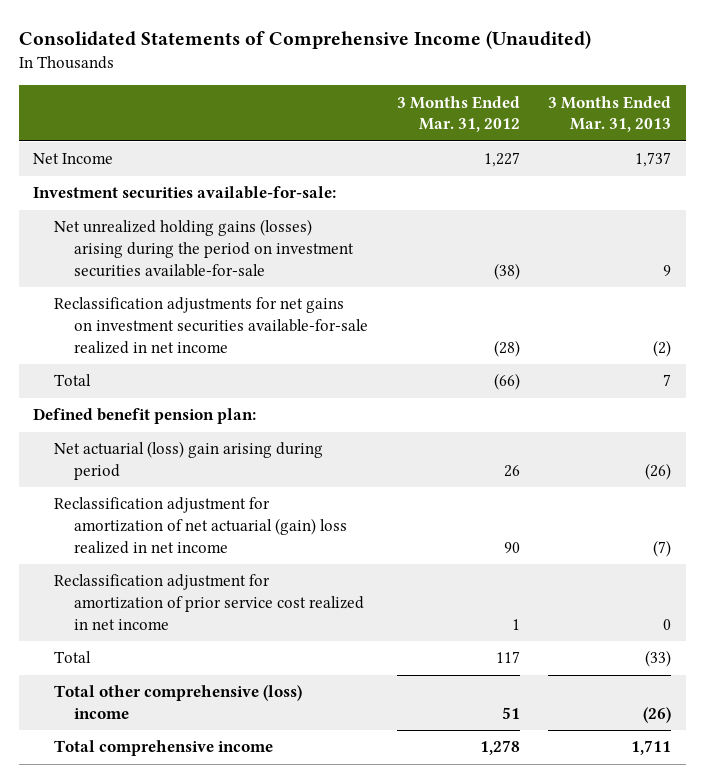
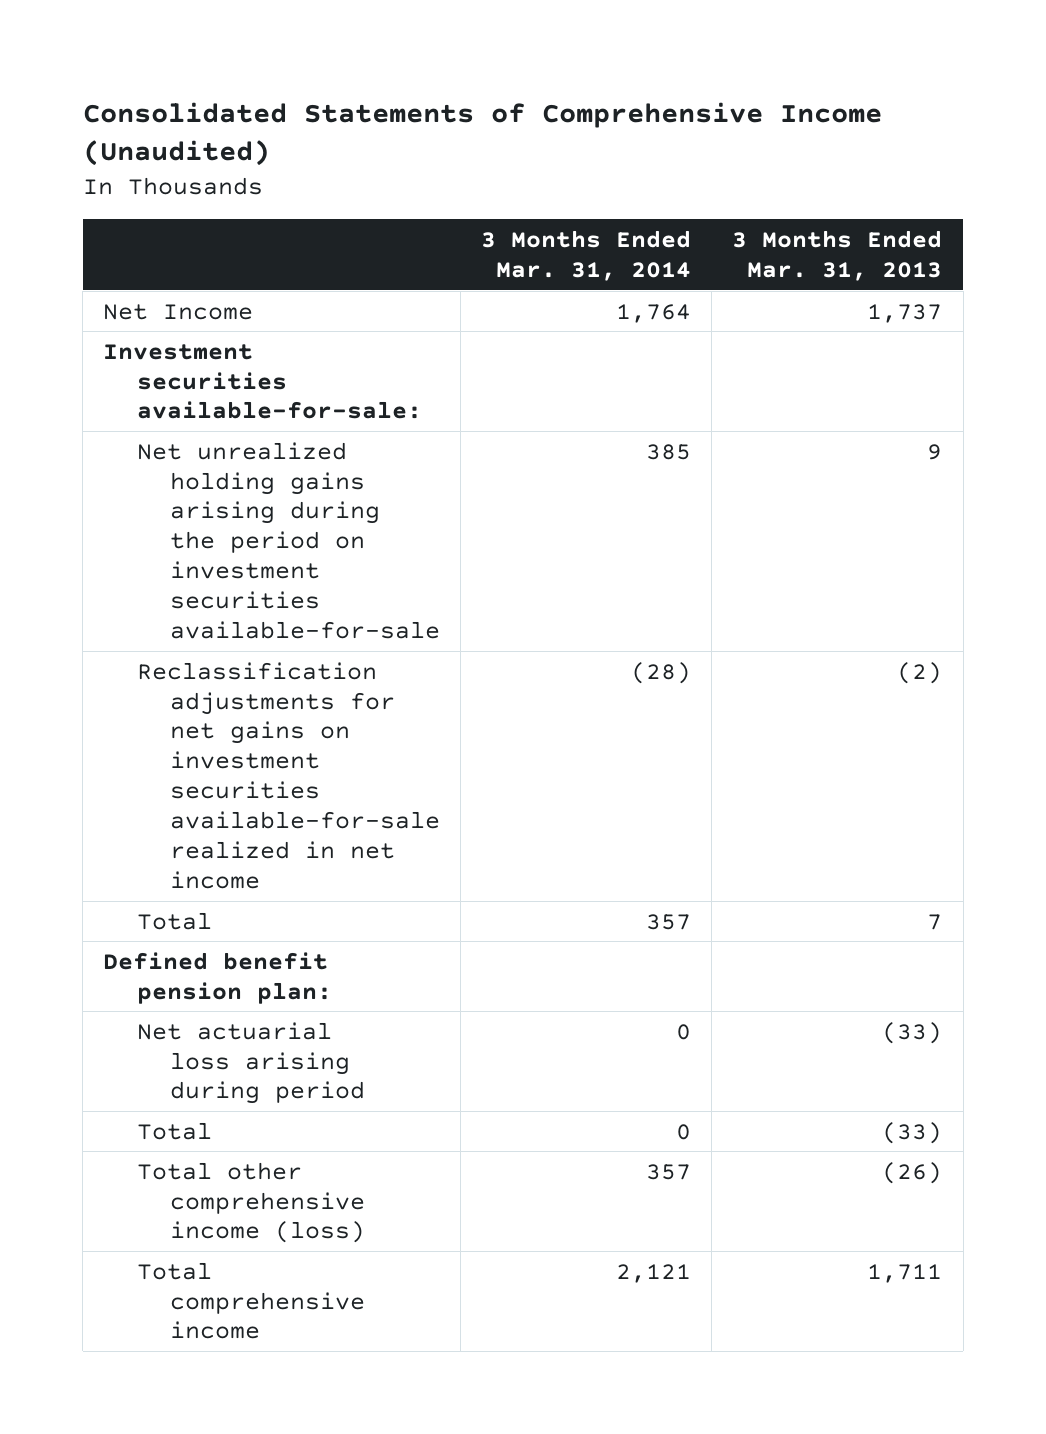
- | 3 Months Ended Mar. 31, 2012 | 3 Months Ended Mar. 31, 2013
+ | 3 Months Ended Mar. 31, 2014 | 3 Months Ended Mar. 31, 2013
- Net unrealized holding gains (losses) arising during the period on investment securities available-for-sale | (38) | 9
+ Net unrealized holding gains arising during the period on investment securities available-for-sale | 385 | 9
- Net actuarial (loss) gain arising during period | 26 | (26)
- Reclassification adjustment for amortization of net actuarial (gain) loss realized in net income | 90 | (7)
- Reclassification adjustment for amortization of prior service cost realized in net income | 1 | 0
+ Net actuarial loss arising during period | 0 | (33)
- Total other comprehensive (loss) income | 51 | (26)
+ Total other comprehensive income (loss) | 357 | (26)

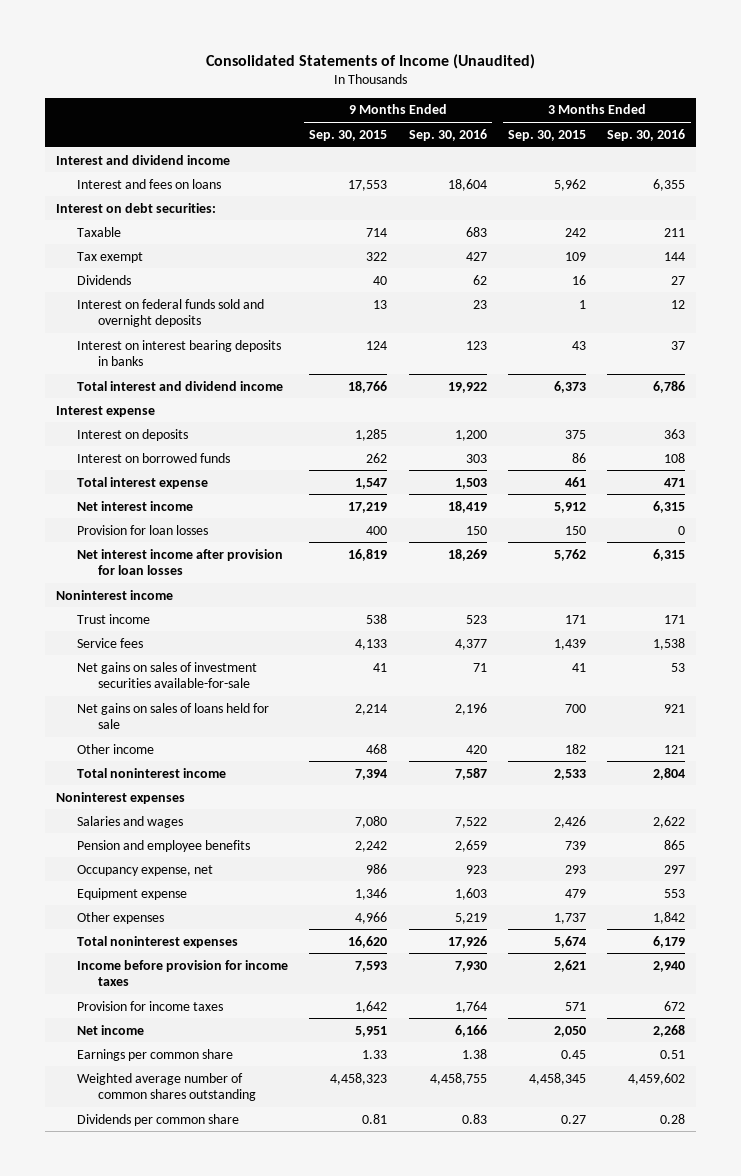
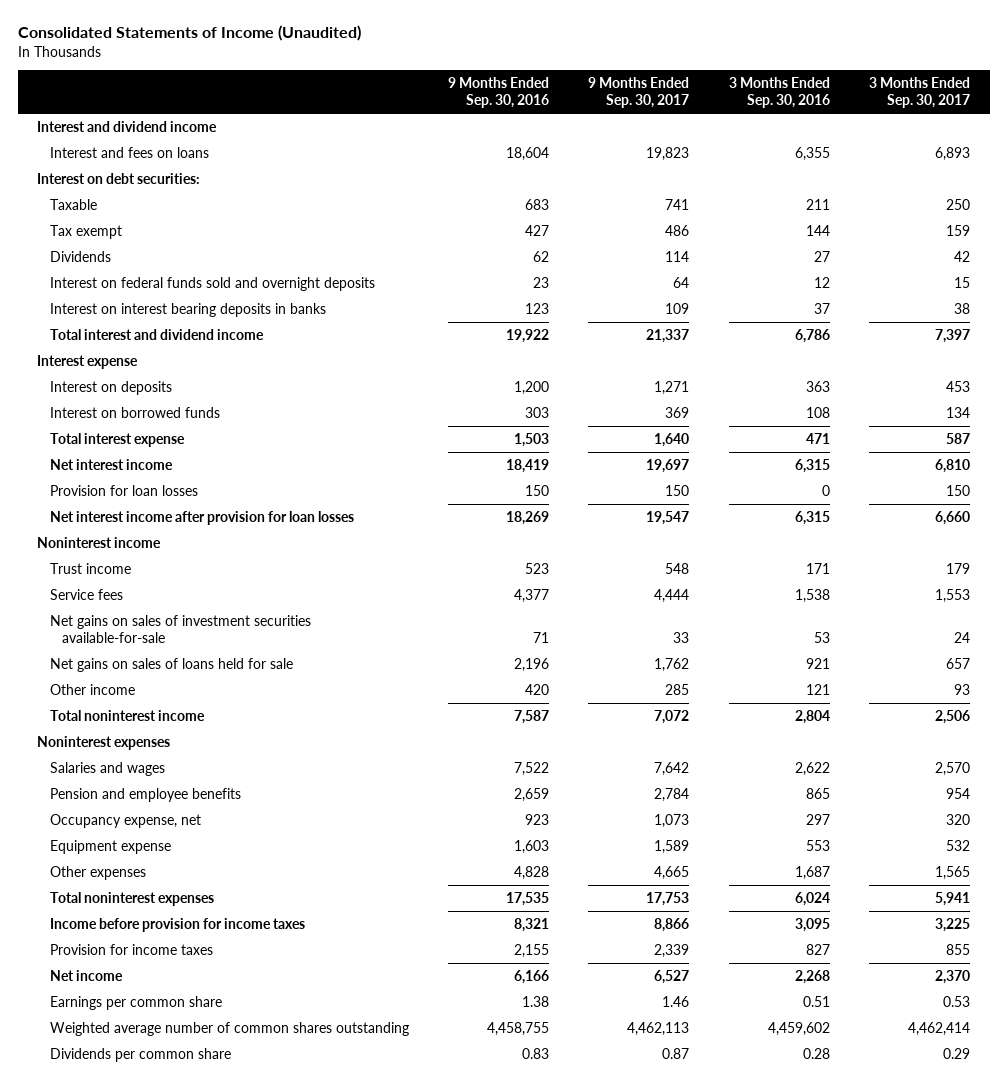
- | 9 Months Ended Sep. 30, 2015 | 9 Months Ended Sep. 30, 2016 | 3 Months Ended Sep. 30, 2015 | 3 Months Ended Sep. 30, 2016
+ | 9 Months Ended Sep. 30, 2016 | 9 Months Ended Sep. 30, 2017 | 3 Months Ended Sep. 30, 2016 | 3 Months Ended Sep. 30, 2017
- Other expenses | 4,966 | 5,219 | 1,737 | 1,842
- Total noninterest expenses | 16,620 | 17,926 | 5,674 | 6,179
- Income before provision for income taxes | 7,593 | 7,930 | 2,621 | 2,940
- Provision for income taxes | 1,642 | 1,764 | 571 | 672
+ Other expenses | 4,828 | 4,665 | 1,687 | 1,565
+ Total noninterest expenses | 17,535 | 17,753 | 6,024 | 5,941
+ Income before provision for income taxes | 8,321 | 8,866 | 3,095 | 3,225
+ Provision for income taxes | 2,155 | 2,339 | 827 | 855

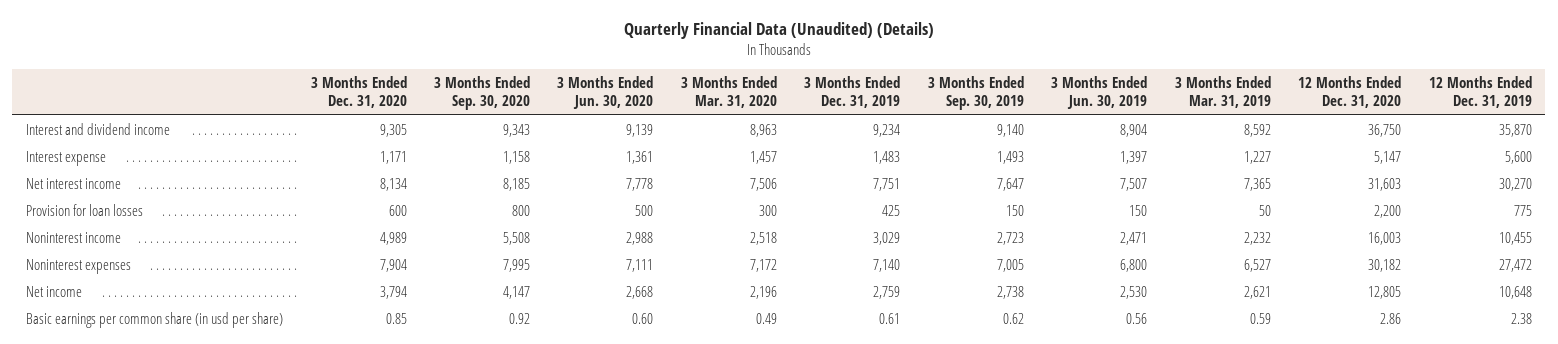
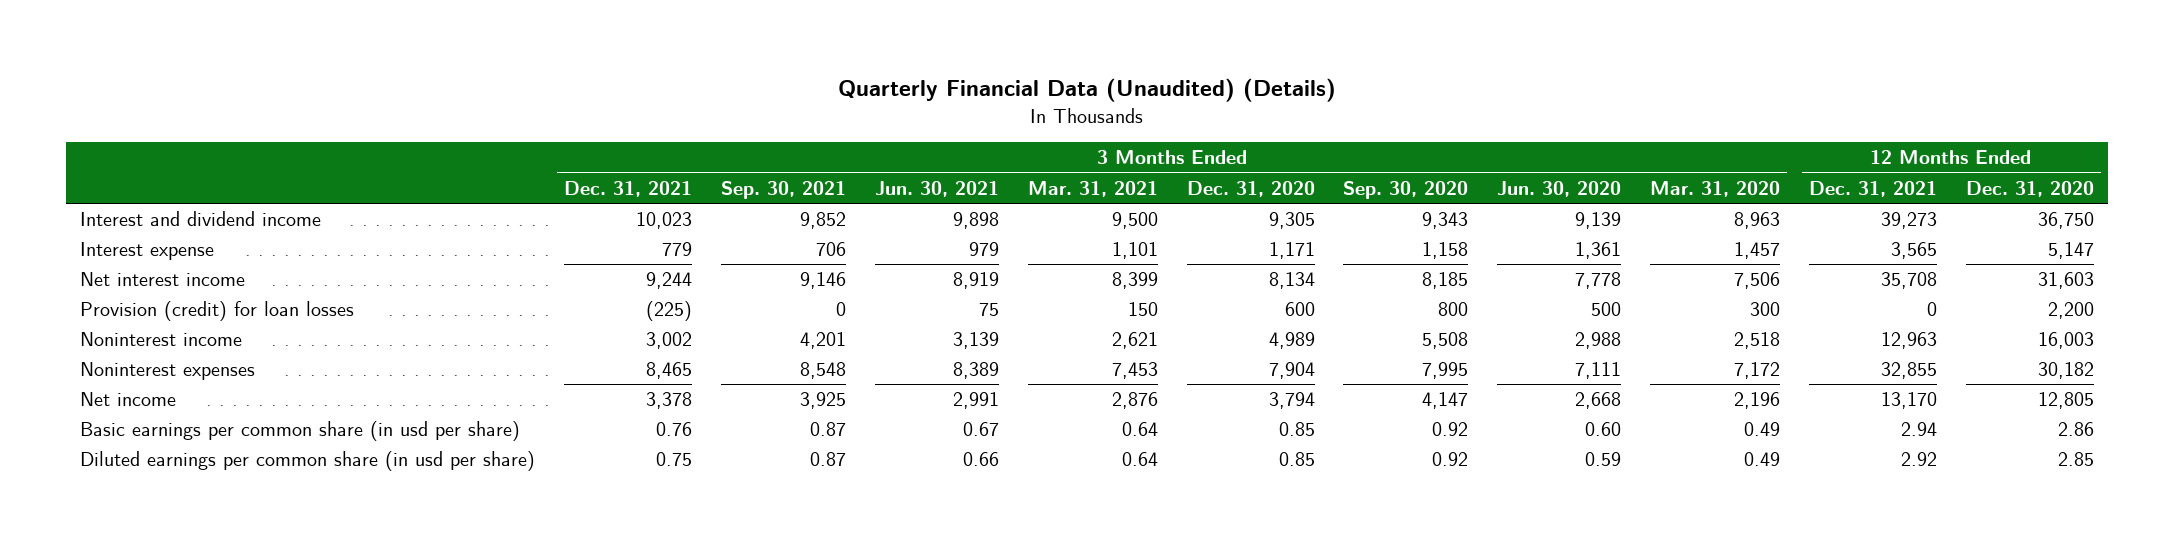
- | 3 Months Ended Dec. 31, 2020 | 3 Months Ended Sep. 30, 2020 | 3 Months Ended Jun. 30, 2020 | 3 Months Ended Mar. 31, 2020 | 3 Months Ended Dec. 31, 2019 | 3 Months Ended Sep. 30, 2019 | 3 Months Ended Jun. 30, 2019 | 3 Months Ended Mar. 31, 2019 | 12 Months Ended Dec. 31, 2020 | 12 Months Ended Dec. 31, 2019
+ | 3 Months Ended Dec. 31, 2021 | 3 Months Ended Sep. 30, 2021 | 3 Months Ended Jun. 30, 2021 | 3 Months Ended Mar. 31, 2021 | 3 Months Ended Dec. 31, 2020 | 3 Months Ended Sep. 30, 2020 | 3 Months Ended Jun. 30, 2020 | 3 Months Ended Mar. 31, 2020 | 12 Months Ended Dec. 31, 2021 | 12 Months Ended Dec. 31, 2020
- Provision for loan losses | 600 | 800 | 500 | 300 | 425 | 150 | 150 | 50 | 2,200 | 775
+ Provision (credit) for loan losses | (225) | 0 | 75 | 150 | 600 | 800 | 500 | 300 | 0 | 2,200
+ Diluted earnings per common share (in usd per share) | 0.75 | 0.87 | 0.66 | 0.64 | 0.85 | 0.92 | 0.59 | 0.49 | 2.92 | 2.85

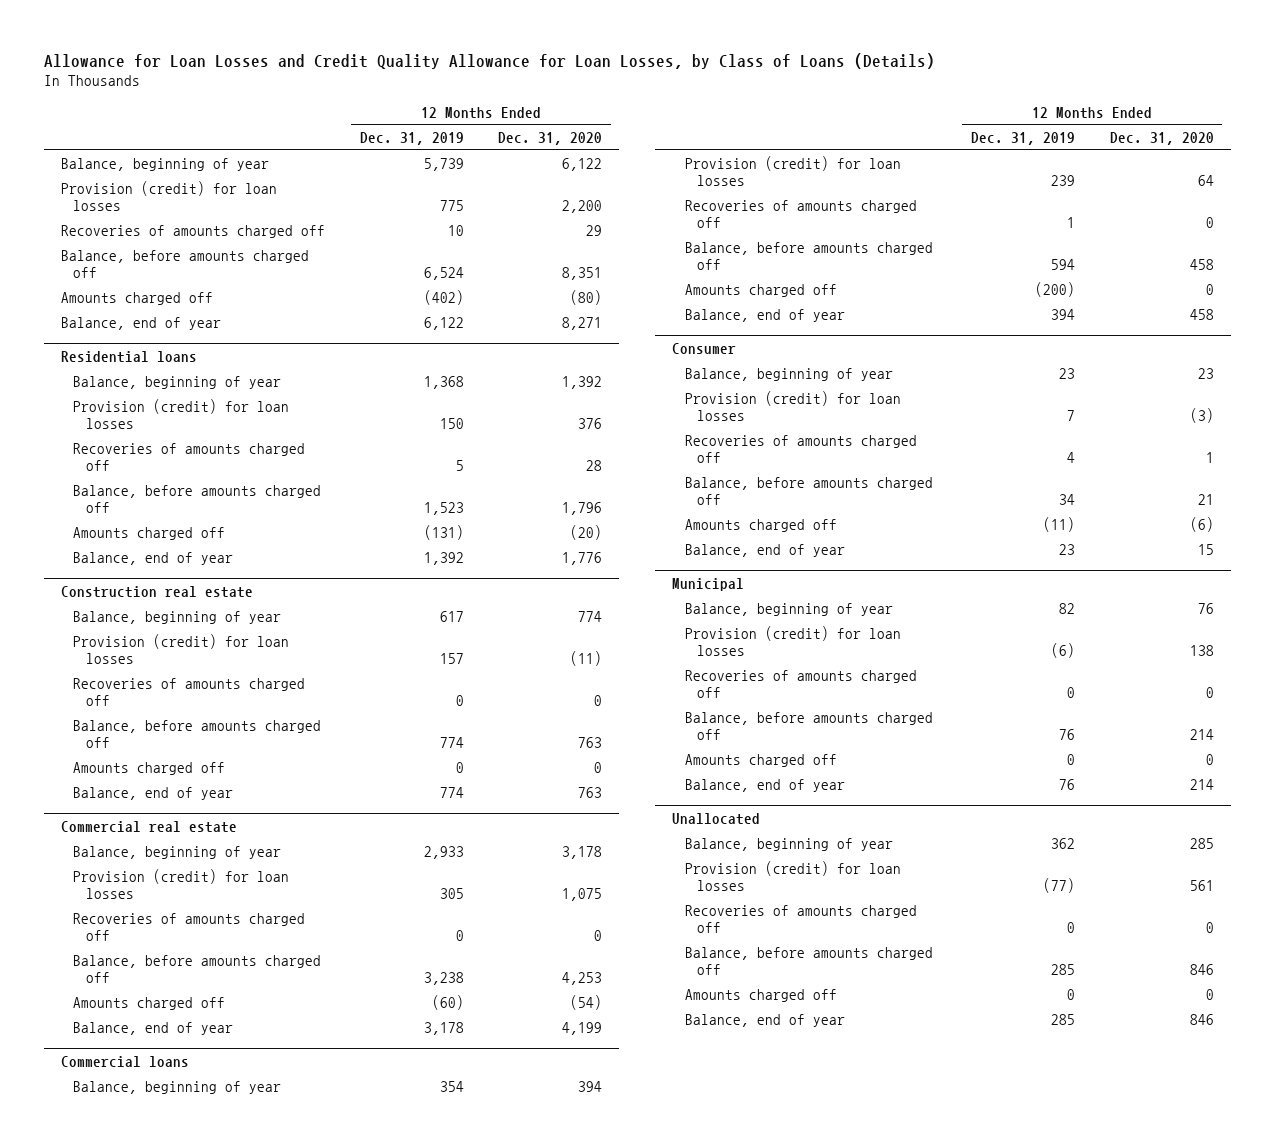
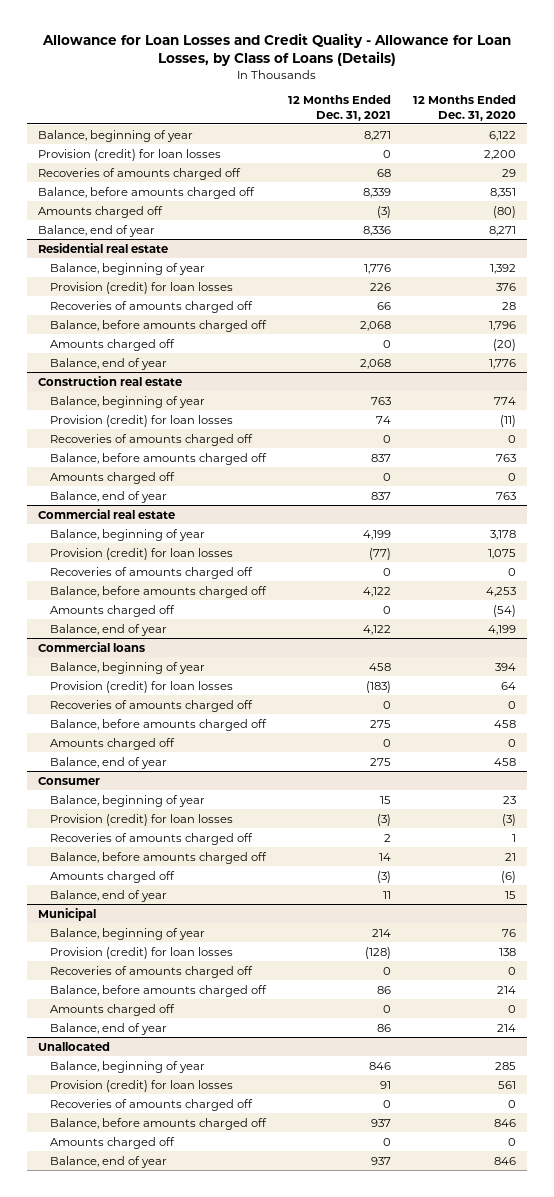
- Allowance for Loan Losses and Credit Quality Allowance for Loan Losses, by Class of Loans (Details)
+ Allowance for Loan Losses and Credit Quality - Allowance for Loan Losses, by Class of Loans (Details)
- | 12 Months Ended Dec. 31, 2019 | 12 Months Ended Dec. 31, 2020
+ | 12 Months Ended Dec. 31, 2021 | 12 Months Ended Dec. 31, 2020
- Residential loans
+ Residential real estate

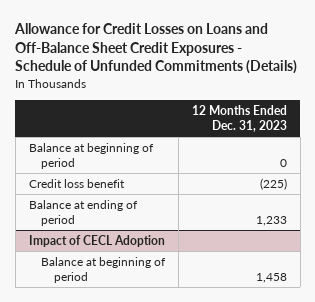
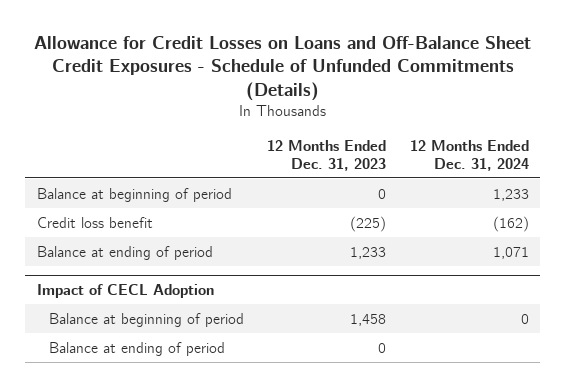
- | 12 Months Ended Dec. 31, 2023
+ | 12 Months Ended Dec. 31, 2023 | 12 Months Ended Dec. 31, 2024
@ Impact of CECL Adoption
+ Balance at ending of period | 0 |

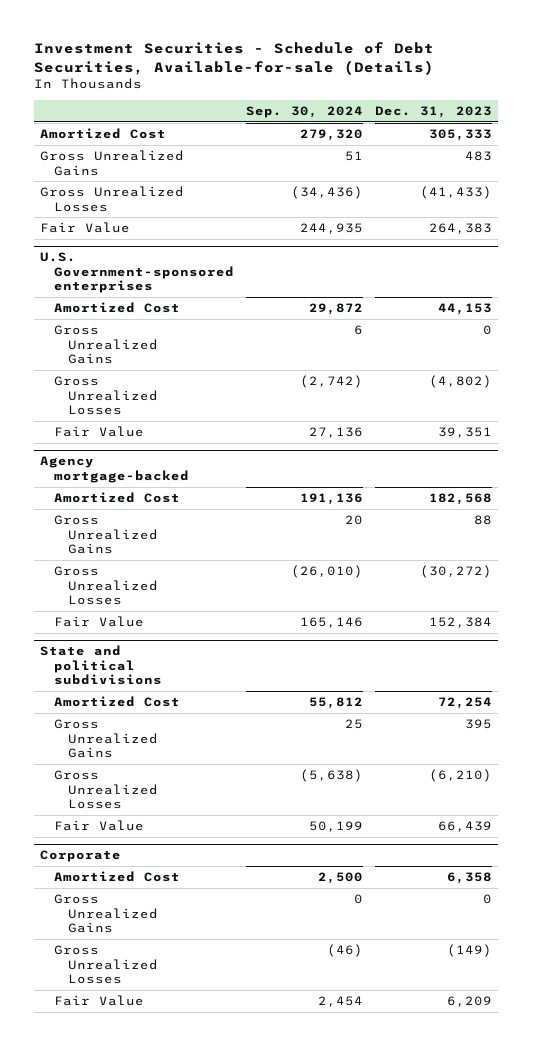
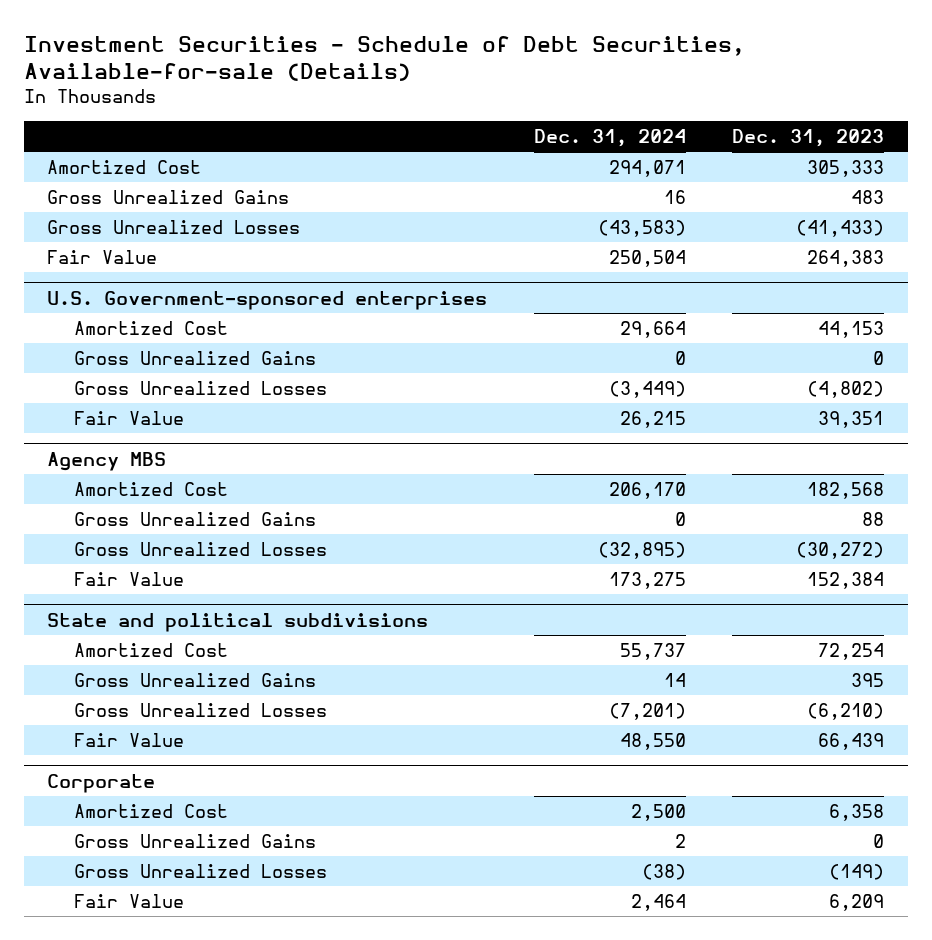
- | Sep. 30, 2024 | Dec. 31, 2023
+ | Dec. 31, 2024 | Dec. 31, 2023
- Agency mortgage-backed
+ Agency MBS

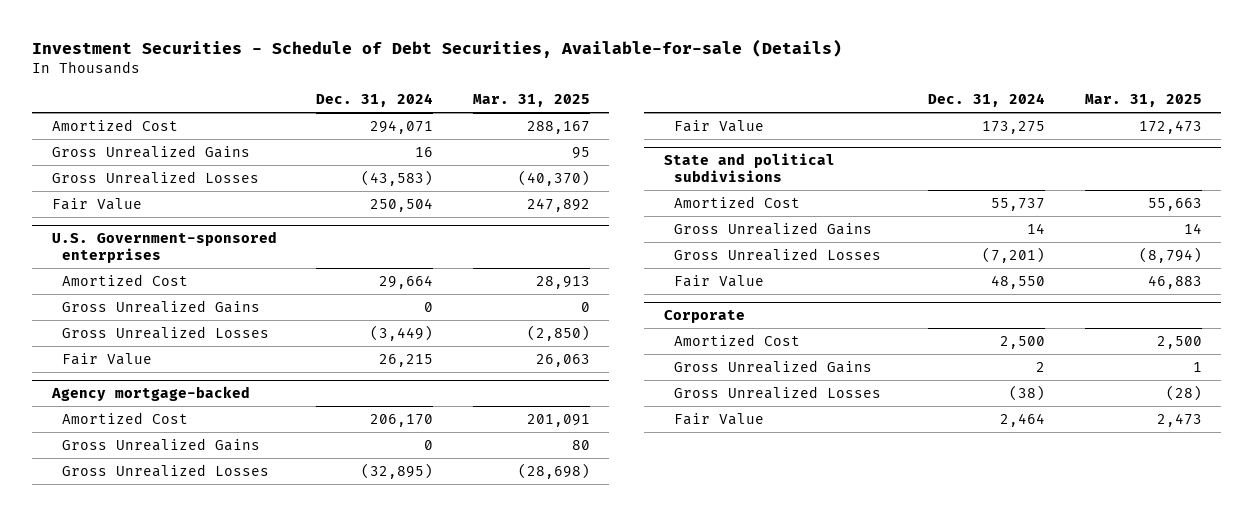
- | Dec. 31, 2024 | Dec. 31, 2023
+ | Dec. 31, 2024 | Mar. 31, 2025
- Agency MBS
+ Agency mortgage-backed

